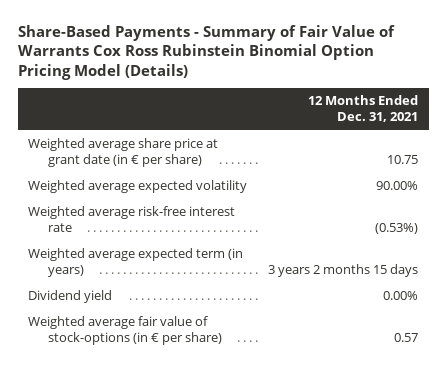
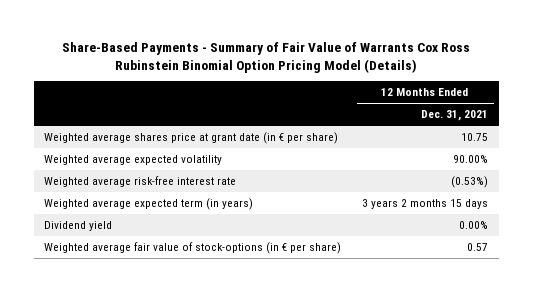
- Weighted average share price at grant date (in € per share) | 10.75
+ Weighted average shares price at grant date (in € per share) | 10.75

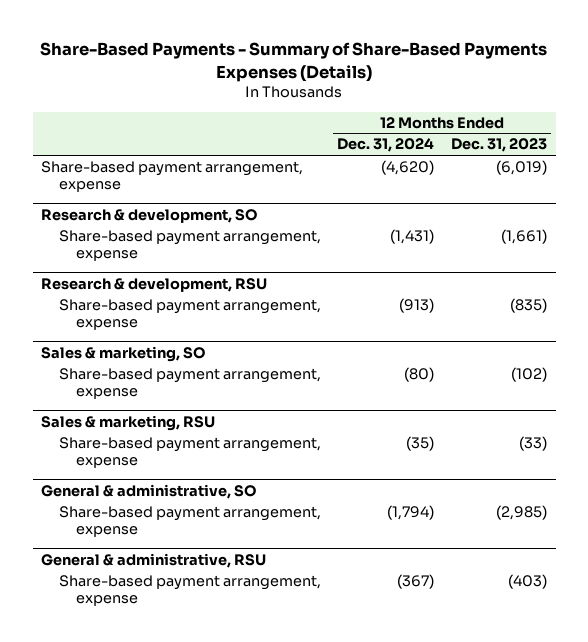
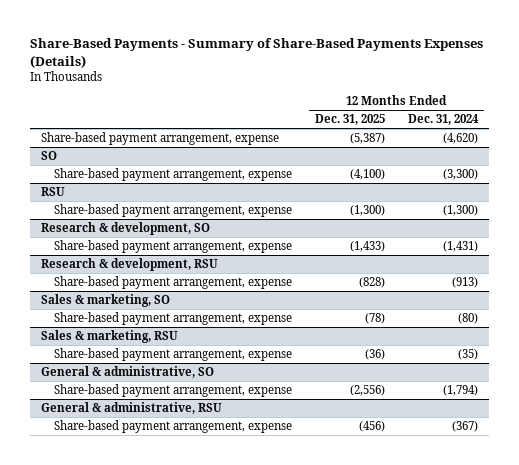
- | 12 Months Ended Dec. 31, 2024 | 12 Months Ended Dec. 31, 2023
+ | 12 Months Ended Dec. 31, 2025 | 12 Months Ended Dec. 31, 2024
+ SO
+ Share-based payment arrangement, expense | (4,100) | (3,300)
+ RSU
+ Share-based payment arrangement, expense | (1,300) | (1,300)

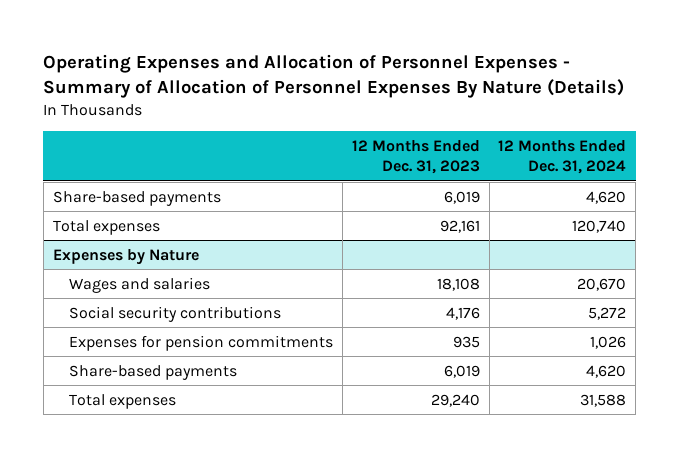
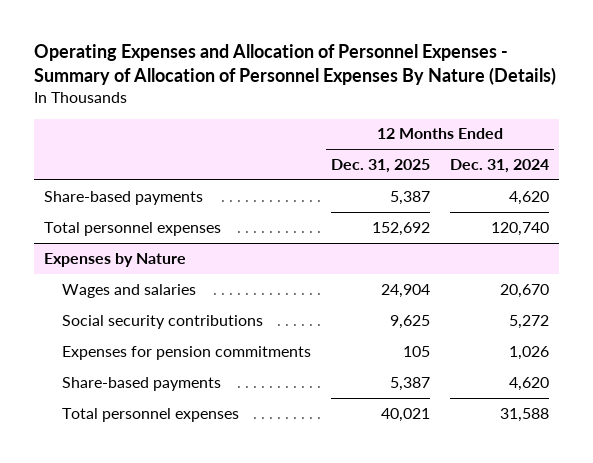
- | 12 Months Ended Dec. 31, 2023 | 12 Months Ended Dec. 31, 2024
+ | 12 Months Ended Dec. 31, 2025 | 12 Months Ended Dec. 31, 2024
- Total expenses | 92,161 | 120,740
+ Total personnel expenses | 152,692 | 120,740
@ Expenses by Nature
- Total expenses | 29,240 | 31,588
+ Total personnel expenses | 40,021 | 31,588

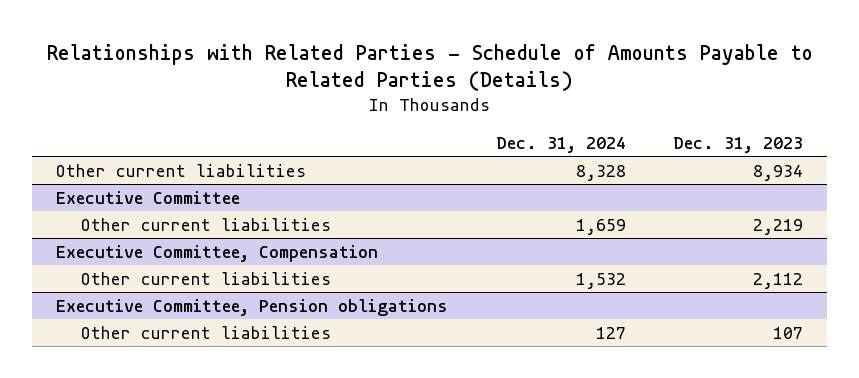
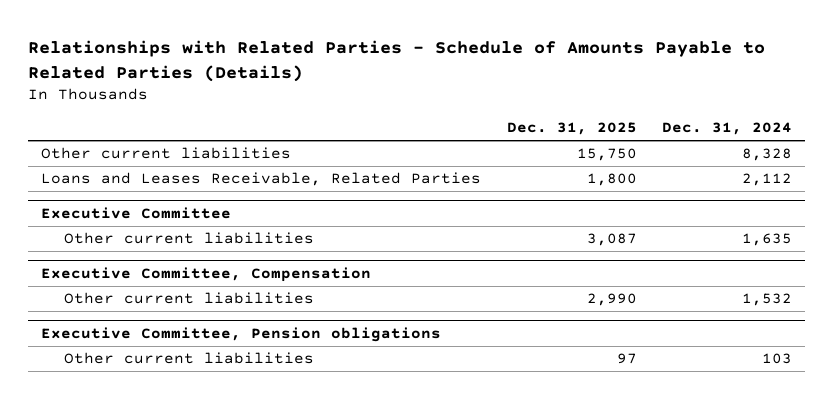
- | Dec. 31, 2024 | Dec. 31, 2023
+ | Dec. 31, 2025 | Dec. 31, 2024
+ Loans and Leases Receivable, Related Parties | 1,800 | 2,112
@ Executive Committee
- Other current liabilities | 1,659 | 2,219
+ Other current liabilities | 3,087 | 1,635
@ Executive Committee, Pension obligations
- Other current liabilities | 127 | 107
+ Other current liabilities | 97 | 103

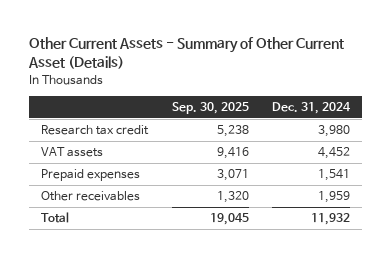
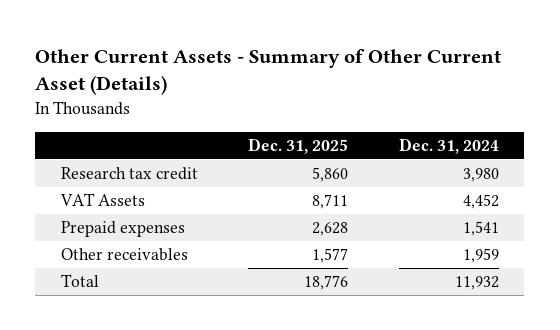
- | Sep. 30, 2025 | Dec. 31, 2024
+ | Dec. 31, 2025 | Dec. 31, 2024
- VAT assets | 9,416 | 4,452
+ VAT Assets | 8,711 | 4,452

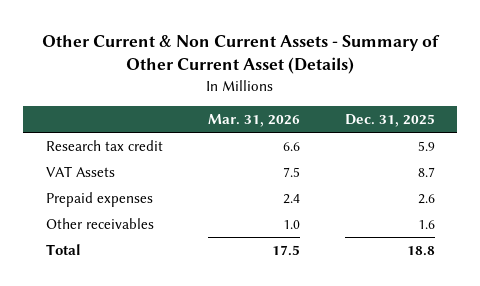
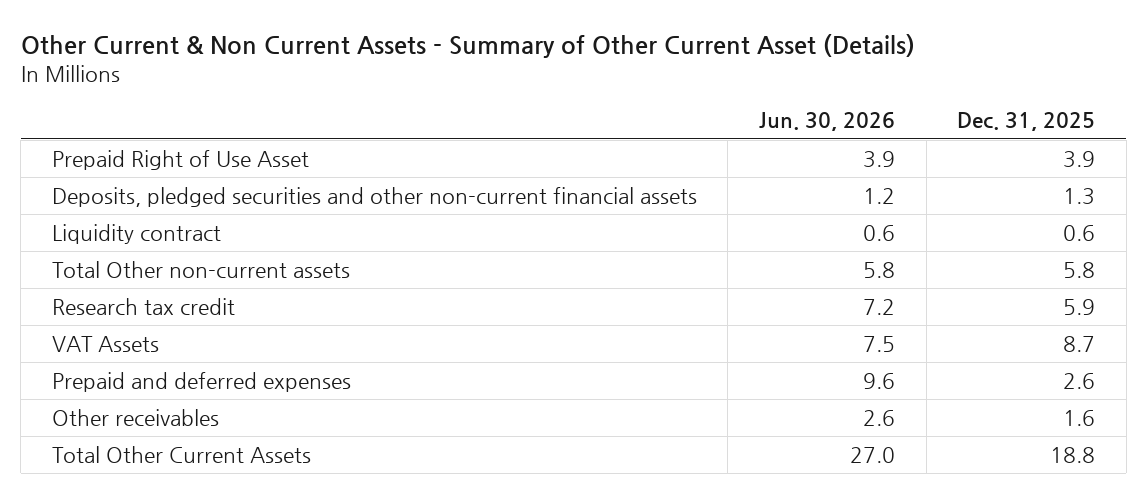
- | Mar. 31, 2026 | Dec. 31, 2025
+ | Jun. 30, 2026 | Dec. 31, 2025
+ Prepaid Right of Use Asset | 3.9 | 3.9
+ Deposits, pledged securities and other non-current financial assets | 1.2 | 1.3
+ Liquidity contract | 0.6 | 0.6
+ Total Other non-current assets | 5.8 | 5.8
- Prepaid expenses | 2.4 | 2.6
+ Prepaid and deferred expenses | 9.6 | 2.6
- Total | 17.5 | 18.8
+ Total Other Current Assets | 27.0 | 18.8

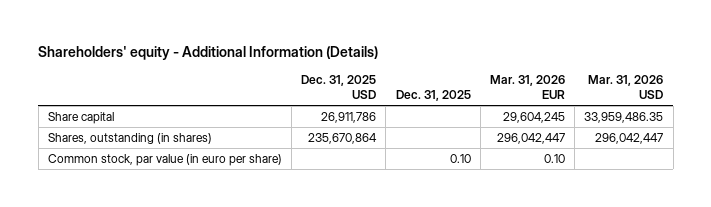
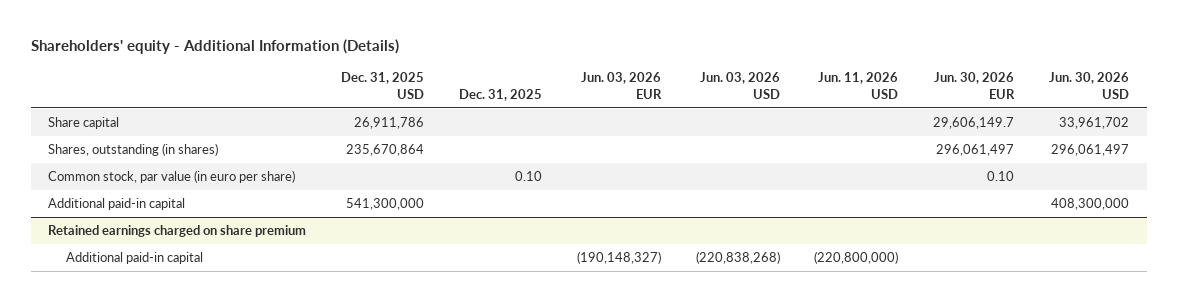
- | Dec. 31, 2025 USD | Dec. 31, 2025 | Mar. 31, 2026 EUR | Mar. 31, 2026 USD
+ | Dec. 31, 2025 USD | Dec. 31, 2025 | Jun. 03, 2026 EUR | Jun. 03, 2026 USD | Jun. 11, 2026 USD | Jun. 30, 2026 EUR | Jun. 30, 2026 USD
+ Additional paid-in capital | 541,300,000 | | | | | | 408,300,000
+ Retained earnings charged on share premium
+ Additional paid-in capital | | | (190,148,327) | (220,838,268) | (220,800,000) | |

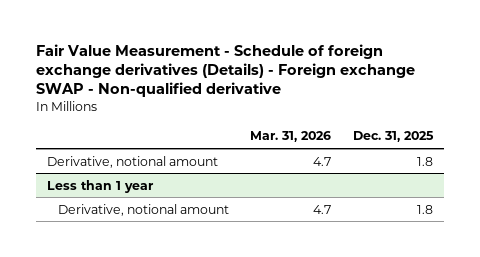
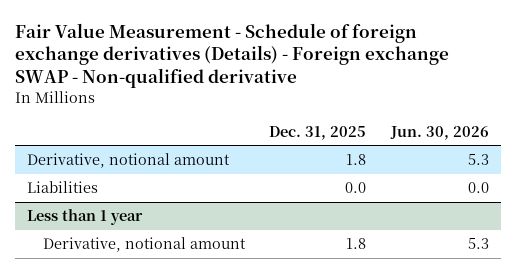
- | Mar. 31, 2026 | Dec. 31, 2025
+ | Dec. 31, 2025 | Jun. 30, 2026
+ Liabilities | 0.0 | 0.0

